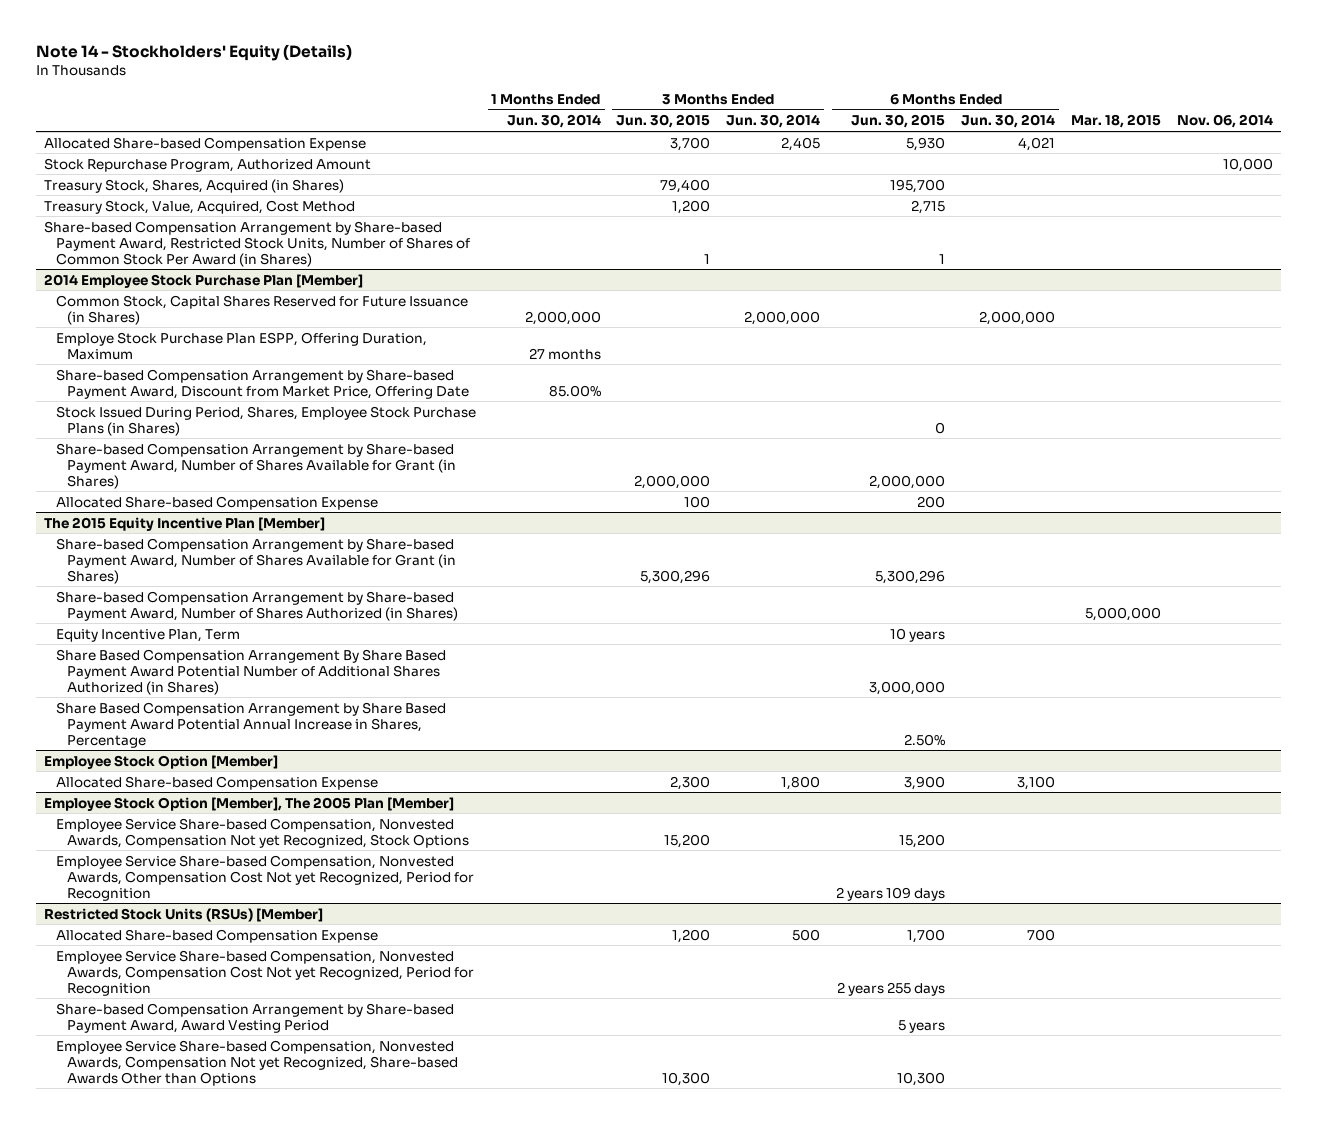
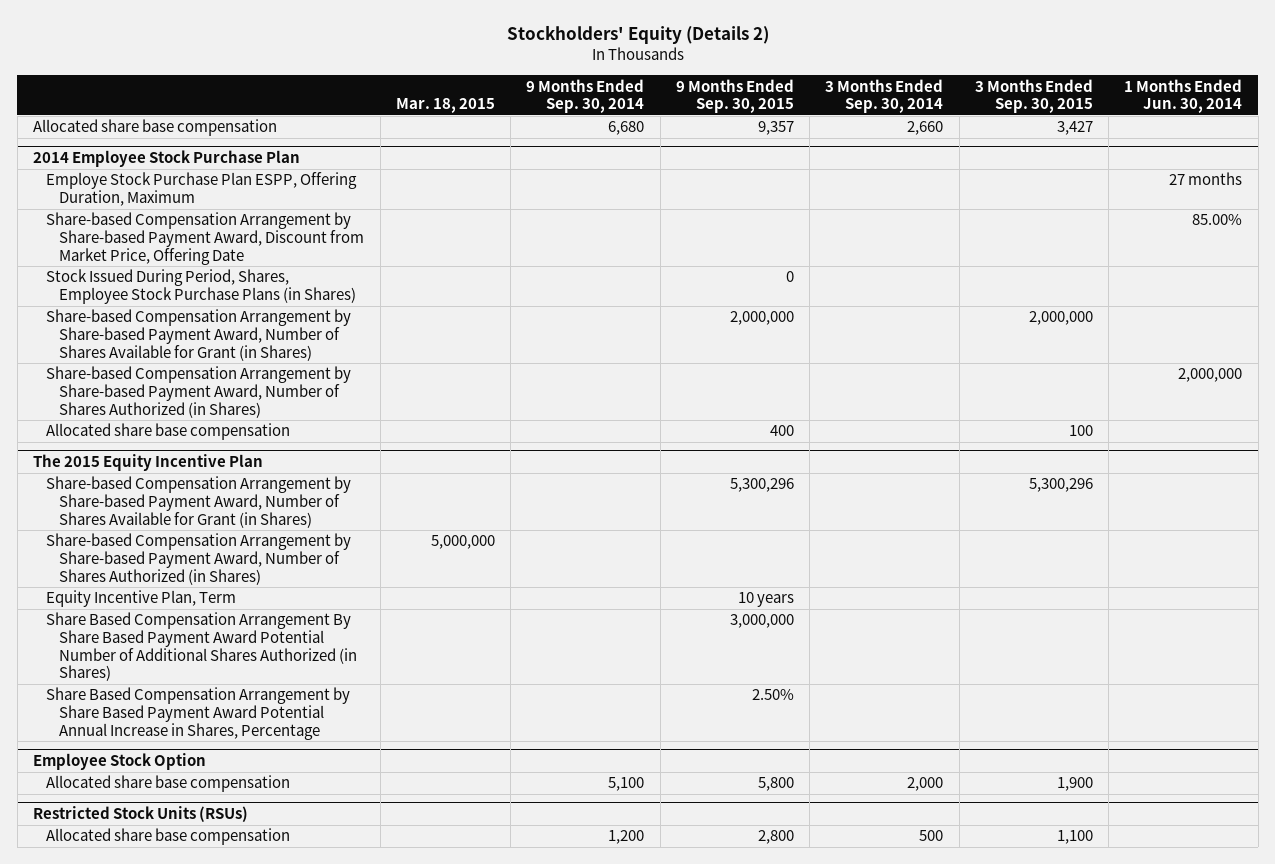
- Note 14 - Stockholders' Equity (Details)
+ Stockholders' Equity (Details 2)
- | 1 Months Ended Jun. 30, 2014 | 3 Months Ended Jun. 30, 2015 | 3 Months Ended Jun. 30, 2014 | 6 Months Ended Jun. 30, 2015 | 6 Months Ended Jun. 30, 2014 | Mar. 18, 2015 | Nov. 06, 2014
+ | Mar. 18, 2015 | 9 Months Ended Sep. 30, 2014 | 9 Months Ended Sep. 30, 2015 | 3 Months Ended Sep. 30, 2014 | 3 Months Ended Sep. 30, 2015 | 1 Months Ended Jun. 30, 2014
- Allocated Share-based Compensation Expense | | 3,700 | 2,405 | 5,930 | 4,021 | |
- Stock Repurchase Program, Authorized Amount | | | | | | | 10,000
- Treasury Stock, Shares, Acquired (in Shares) | | 79,400 | | 195,700 | | |
- Treasury Stock, Value, Acquired, Cost Method | | 1,200 | | 2,715 | | |
- Share-based Compensation Arrangement by Share-based Payment Award, Restricted Stock Units, Number of Shares of Common Stock Per Award (in Shares) | | 1 | | 1 | | |
- 2014 Employee Stock Purchase Plan [Member]
- Common Stock, Capital Shares Reserved for Future Issuance (in Shares) | 2,000,000 | | 2,000,000 | | 2,000,000 | |
+ Allocated share base compensation | | 6,680 | 9,357 | 2,660 | 3,427 |
+ 2014 Employee Stock Purchase Plan
- Allocated Share-based Compensation Expense | | 100 | | 200 | | |
- The 2015 Equity Incentive Plan [Member]
+ Share-based Compensation Arrangement by Share-based Payment Award, Number of Shares Authorized (in Shares) | | | | | | 2,000,000
+ Allocated share base compensation | | | 400 | | 100 |
+ The 2015 Equity Incentive Plan
- Employee Stock Option [Member]
- Allocated Share-based Compensation Expense | | 2,300 | 1,800 | 3,900 | 3,100 | |
- Employee Stock Option [Member], The 2005 Plan [Member]
- Employee Service Share-based Compensation, Nonvested Awards, Compensation Not yet Recognized, Stock Options | | 15,200 | | 15,200 | | |
- Employee Service Share-based Compensation, Nonvested Awards, Compensation Cost Not yet Recognized, Period for Recognition | | | | 2 years 109 days | | |
- Restricted Stock Units (RSUs) [Member]
- Allocated Share-based Compensation Expense | | 1,200 | 500 | 1,700 | 700 | |
- Employee Service Share-based Compensation, Nonvested Awards, Compensation Cost Not yet Recognized, Period for Recognition | | | | 2 years 255 days | | |
- Share-based Compensation Arrangement by Share-based Payment Award, Award Vesting Period | | | | 5 years | | |
- Employee Service Share-based Compensation, Nonvested Awards, Compensation Not yet Recognized, Share-based Awards Other than Options | | 10,300 | | 10,300 | | |
+ Employee Stock Option
+ Allocated share base compensation | | 5,100 | 5,800 | 2,000 | 1,900 |
+ Restricted Stock Units (RSUs)
+ Allocated share base compensation | | 1,200 | 2,800 | 500 | 1,100 |

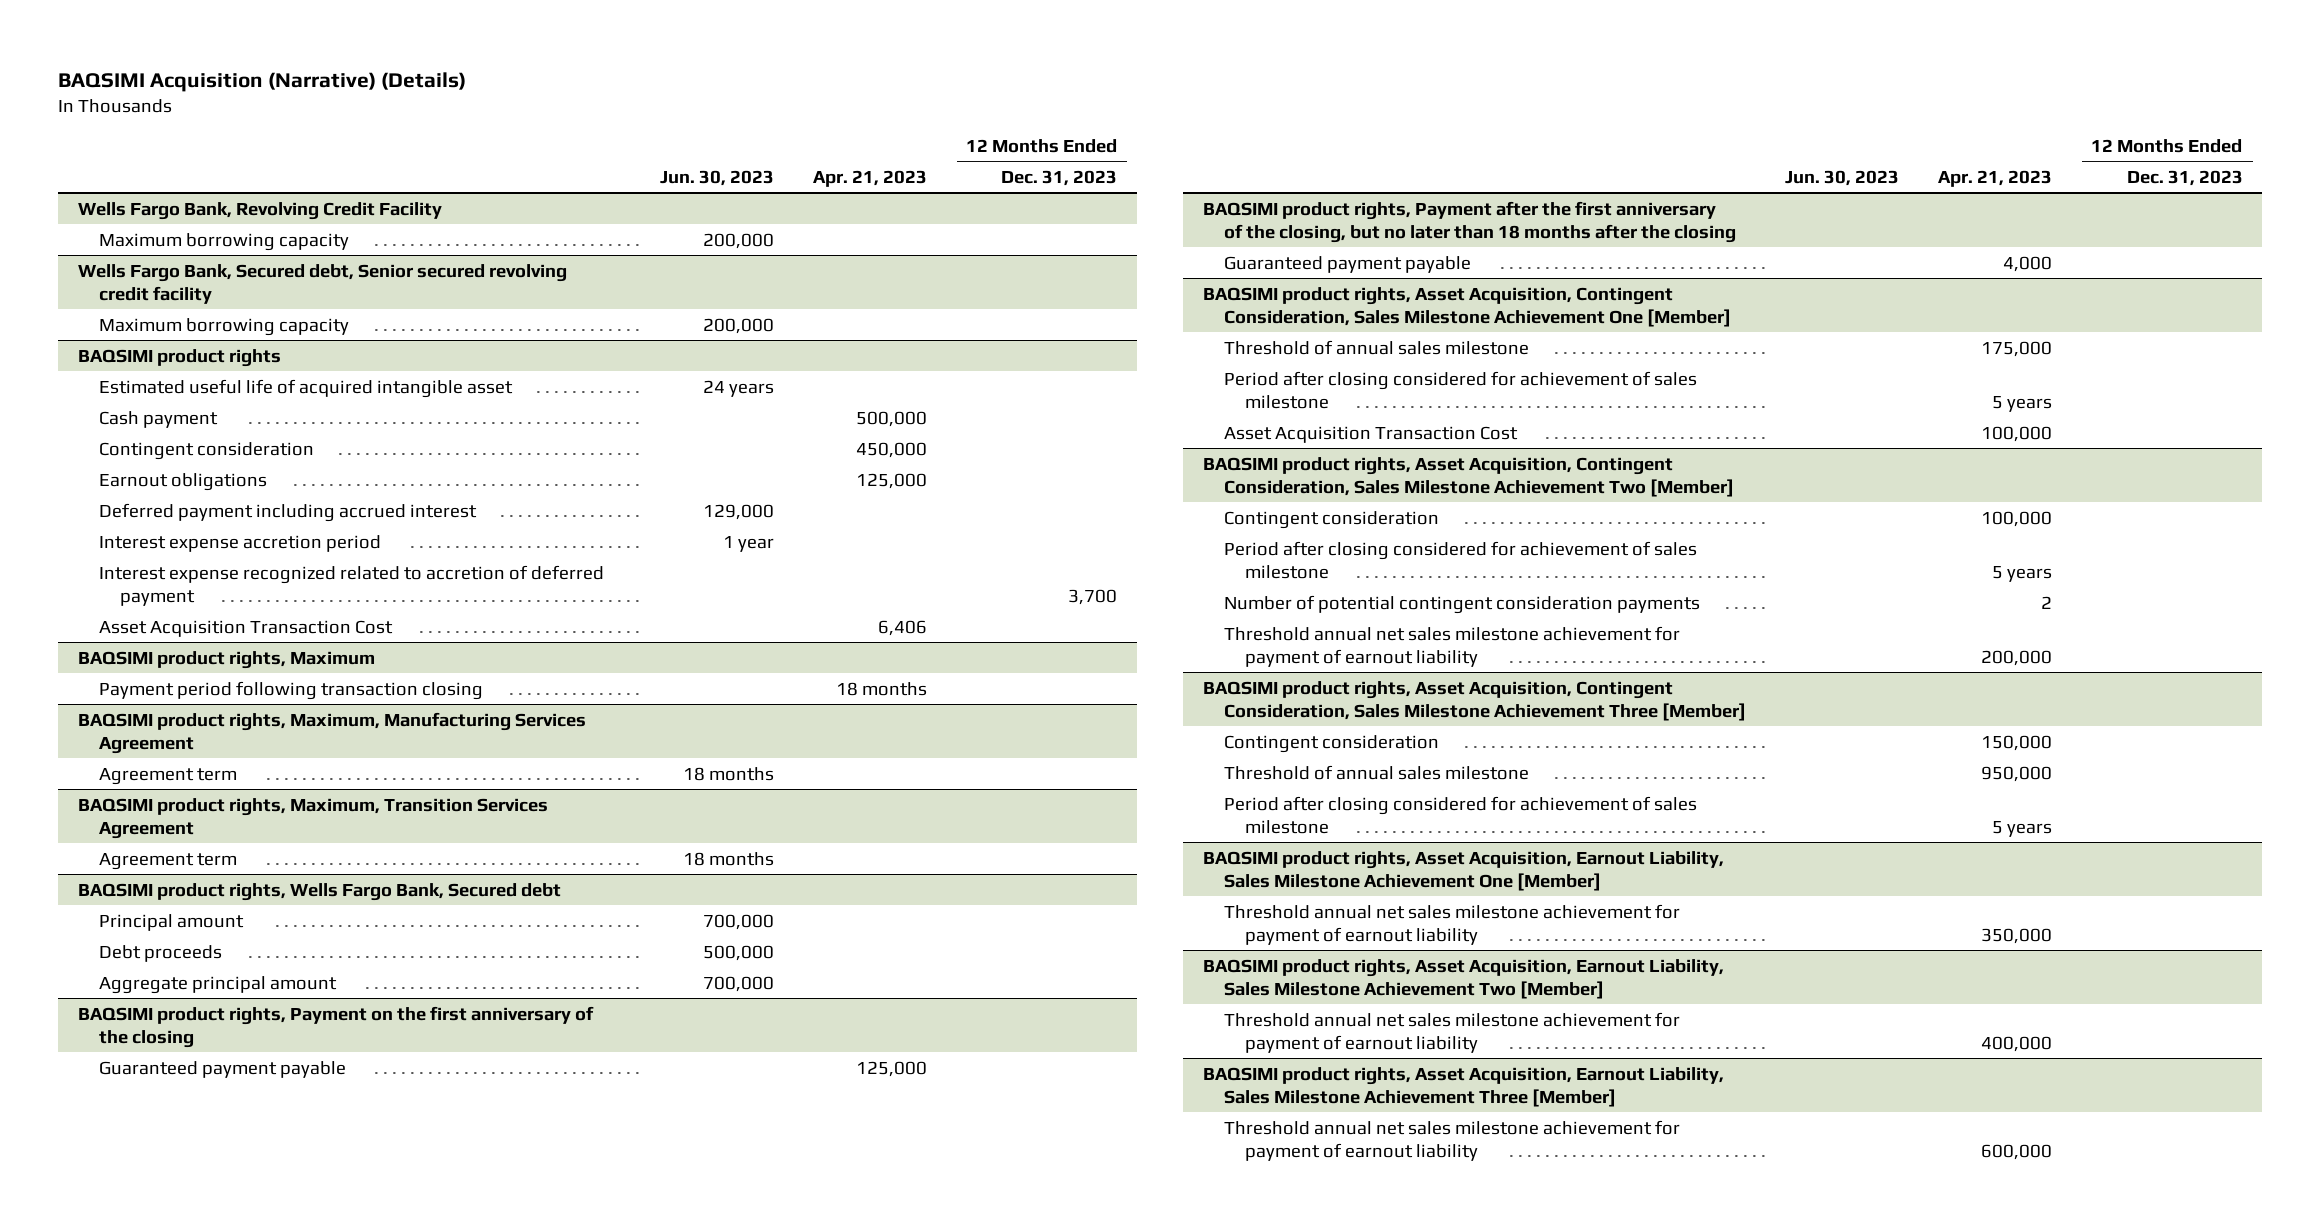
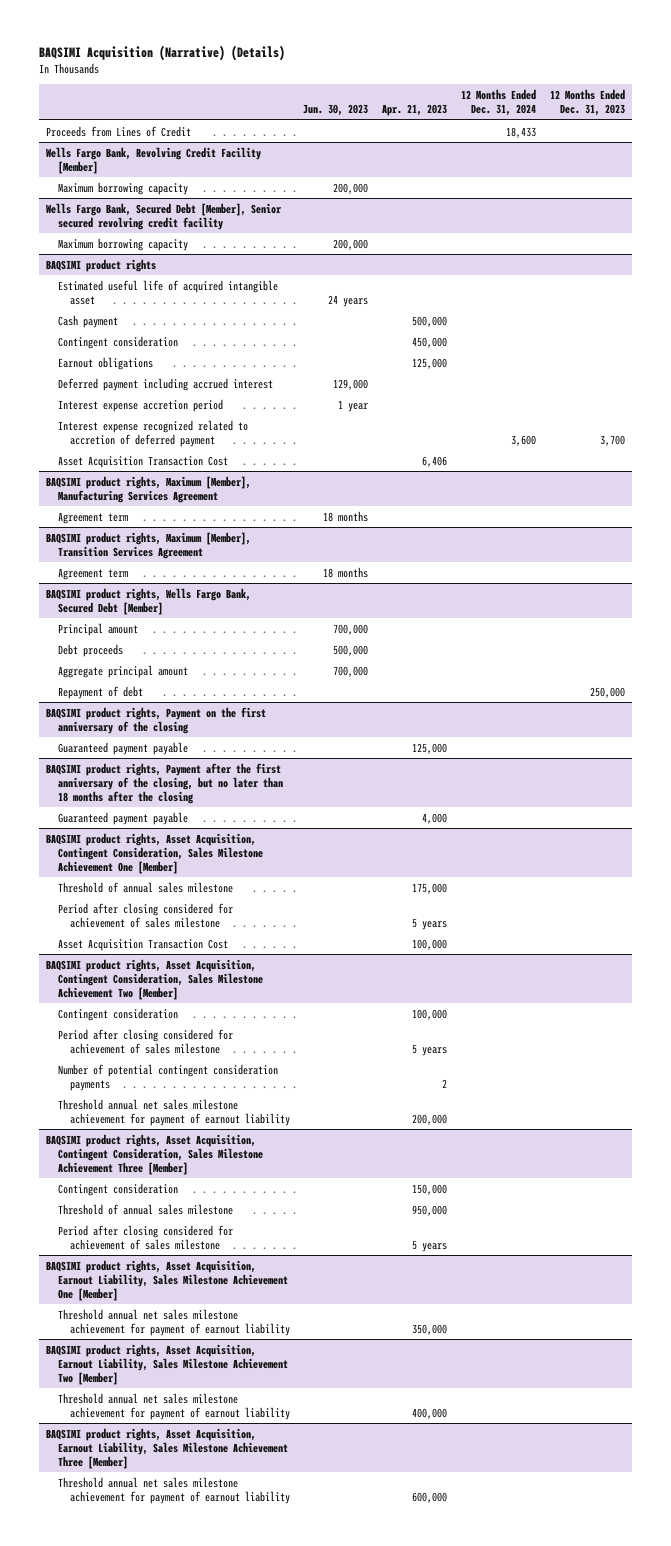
- | Jun. 30, 2023 | Apr. 21, 2023 | 12 Months Ended Dec. 31, 2023
+ | Jun. 30, 2023 | Apr. 21, 2023 | 12 Months Ended Dec. 31, 2024 | 12 Months Ended Dec. 31, 2023
- Wells Fargo Bank, Revolving Credit Facility
+ Proceeds from Lines of Credit | | | 18,433 |
+ Wells Fargo Bank, Revolving Credit Facility [Member]
- Wells Fargo Bank, Secured debt, Senior secured revolving credit facility
+ Wells Fargo Bank, Secured Debt [Member], Senior secured revolving credit facility
- BAQSIMI product rights, Maximum
- Payment period following transaction closing | | 18 months |
- BAQSIMI product rights, Maximum, Manufacturing Services Agreement
+ BAQSIMI product rights, Maximum [Member], Manufacturing Services Agreement
- BAQSIMI product rights, Maximum, Transition Services Agreement
+ BAQSIMI product rights, Maximum [Member], Transition Services Agreement
- BAQSIMI product rights, Wells Fargo Bank, Secured debt
+ BAQSIMI product rights, Wells Fargo Bank, Secured Debt [Member]
+ Repayment of debt | | | | 250,000

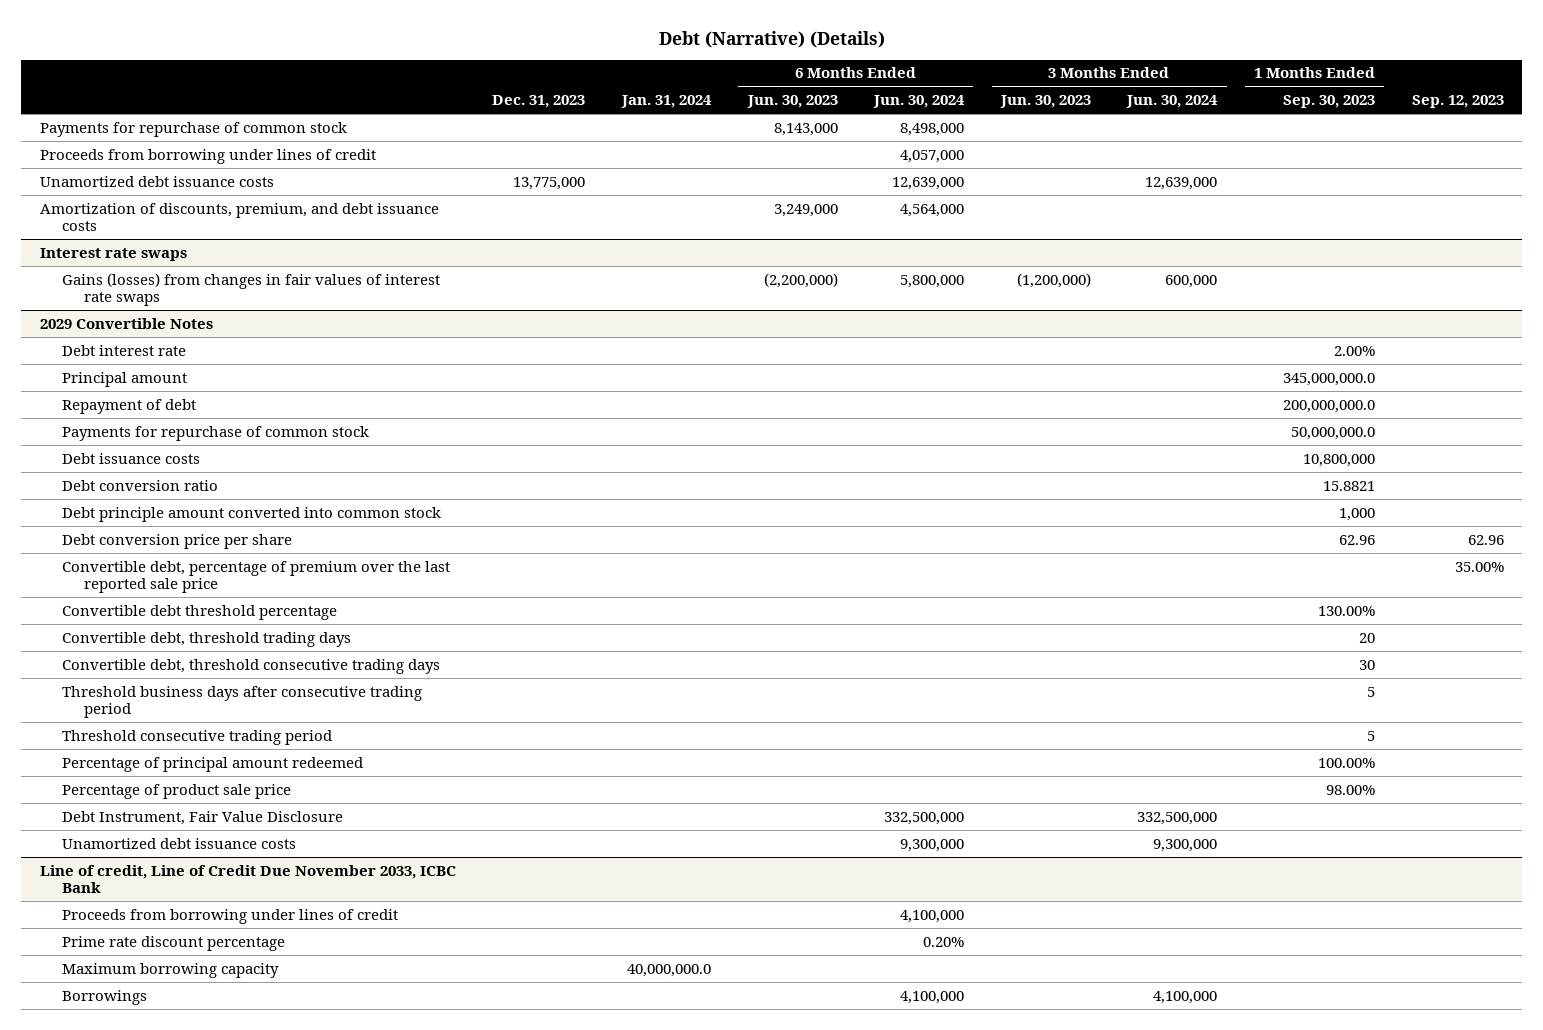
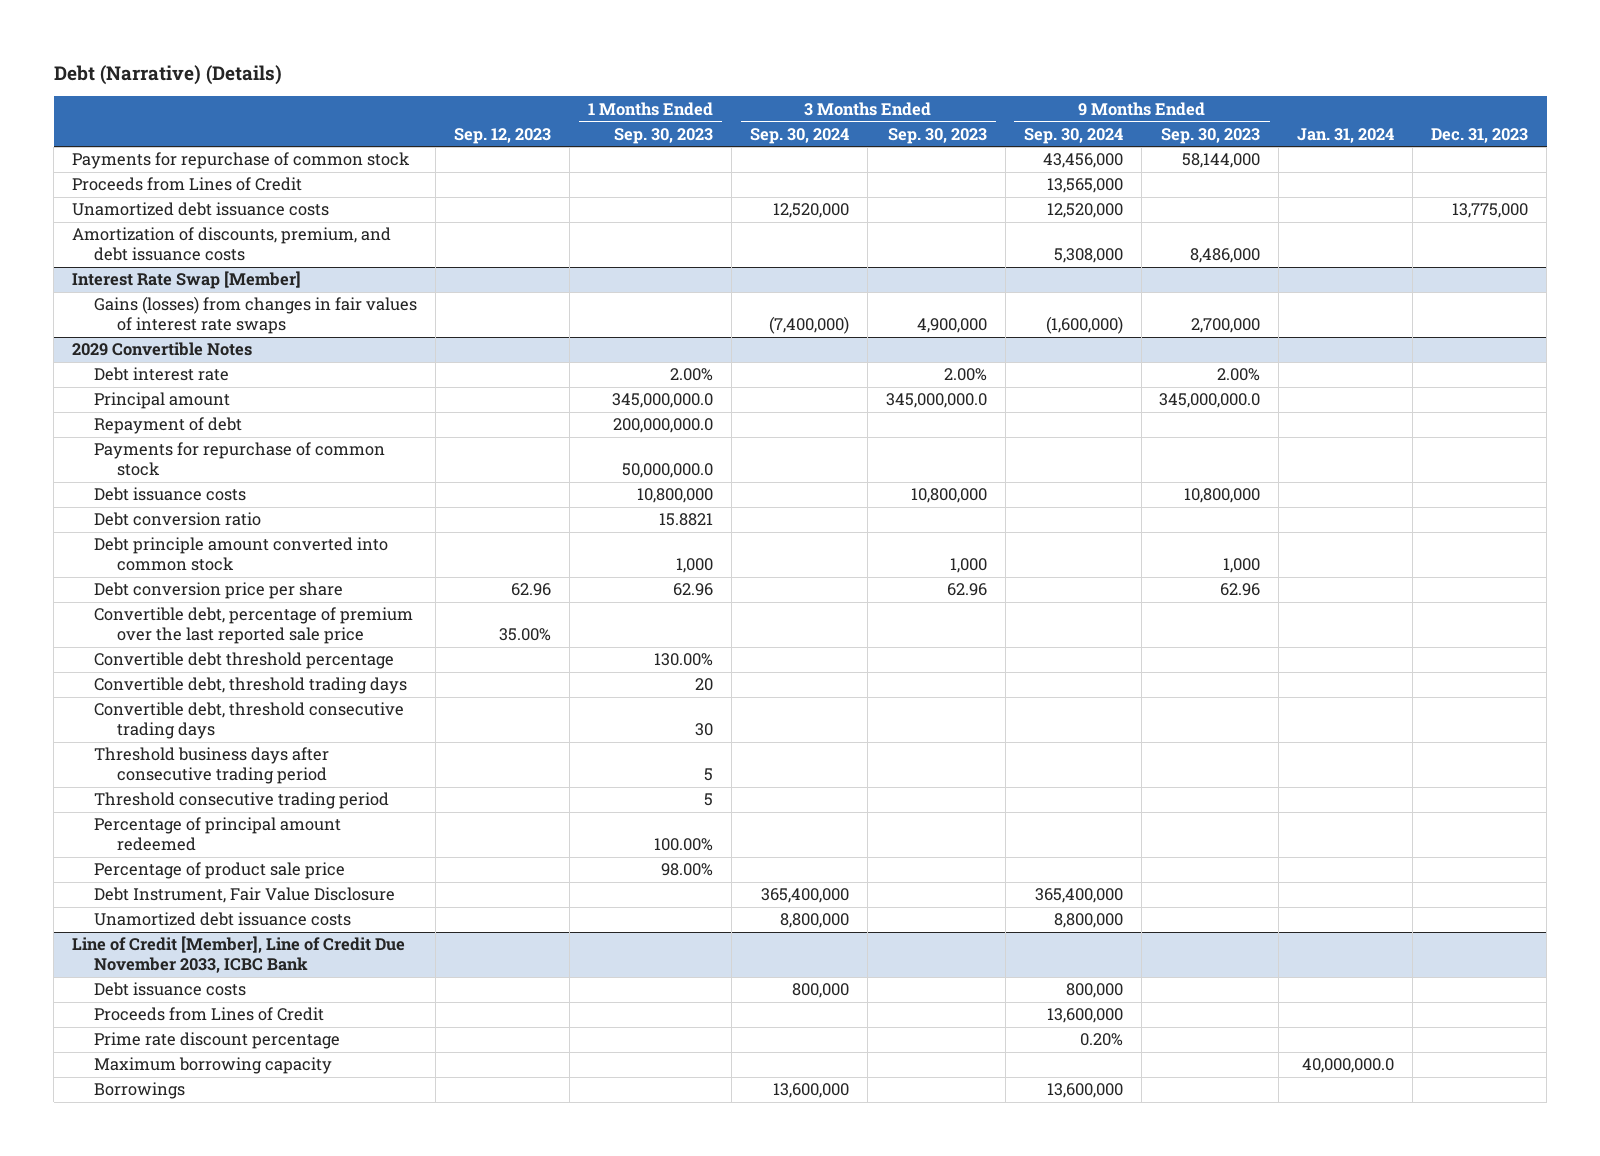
- | Dec. 31, 2023 | Jan. 31, 2024 | 6 Months Ended Jun. 30, 2023 | 6 Months Ended Jun. 30, 2024 | 3 Months Ended Jun. 30, 2023 | 3 Months Ended Jun. 30, 2024 | 1 Months Ended Sep. 30, 2023 | Sep. 12, 2023
+ | Sep. 12, 2023 | 1 Months Ended Sep. 30, 2023 | 3 Months Ended Sep. 30, 2024 | 3 Months Ended Sep. 30, 2023 | 9 Months Ended Sep. 30, 2024 | 9 Months Ended Sep. 30, 2023 | Jan. 31, 2024 | Dec. 31, 2023
- Proceeds from borrowing under lines of credit | | | | 4,057,000 | | | |
+ Proceeds from Lines of Credit | | | | | 13,565,000 | | |
- Interest rate swaps
+ Interest Rate Swap [Member]
- Line of credit, Line of Credit Due November 2033, ICBC Bank
- Proceeds from borrowing under lines of credit | | | | 4,100,000 | | | |
+ Line of Credit [Member], Line of Credit Due November 2033, ICBC Bank
+ Debt issuance costs | | | 800,000 | | 800,000 | | |
+ Proceeds from Lines of Credit | | | | | 13,600,000 | | |

